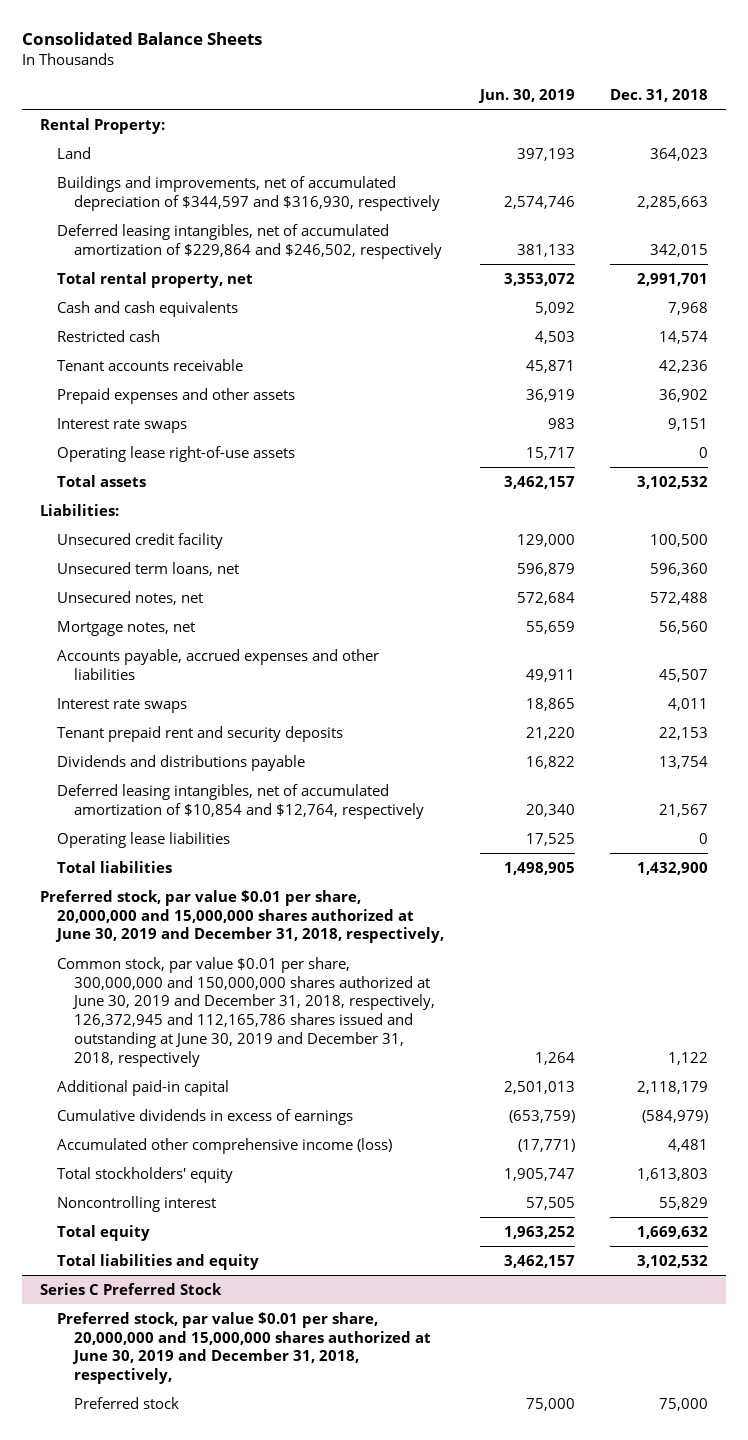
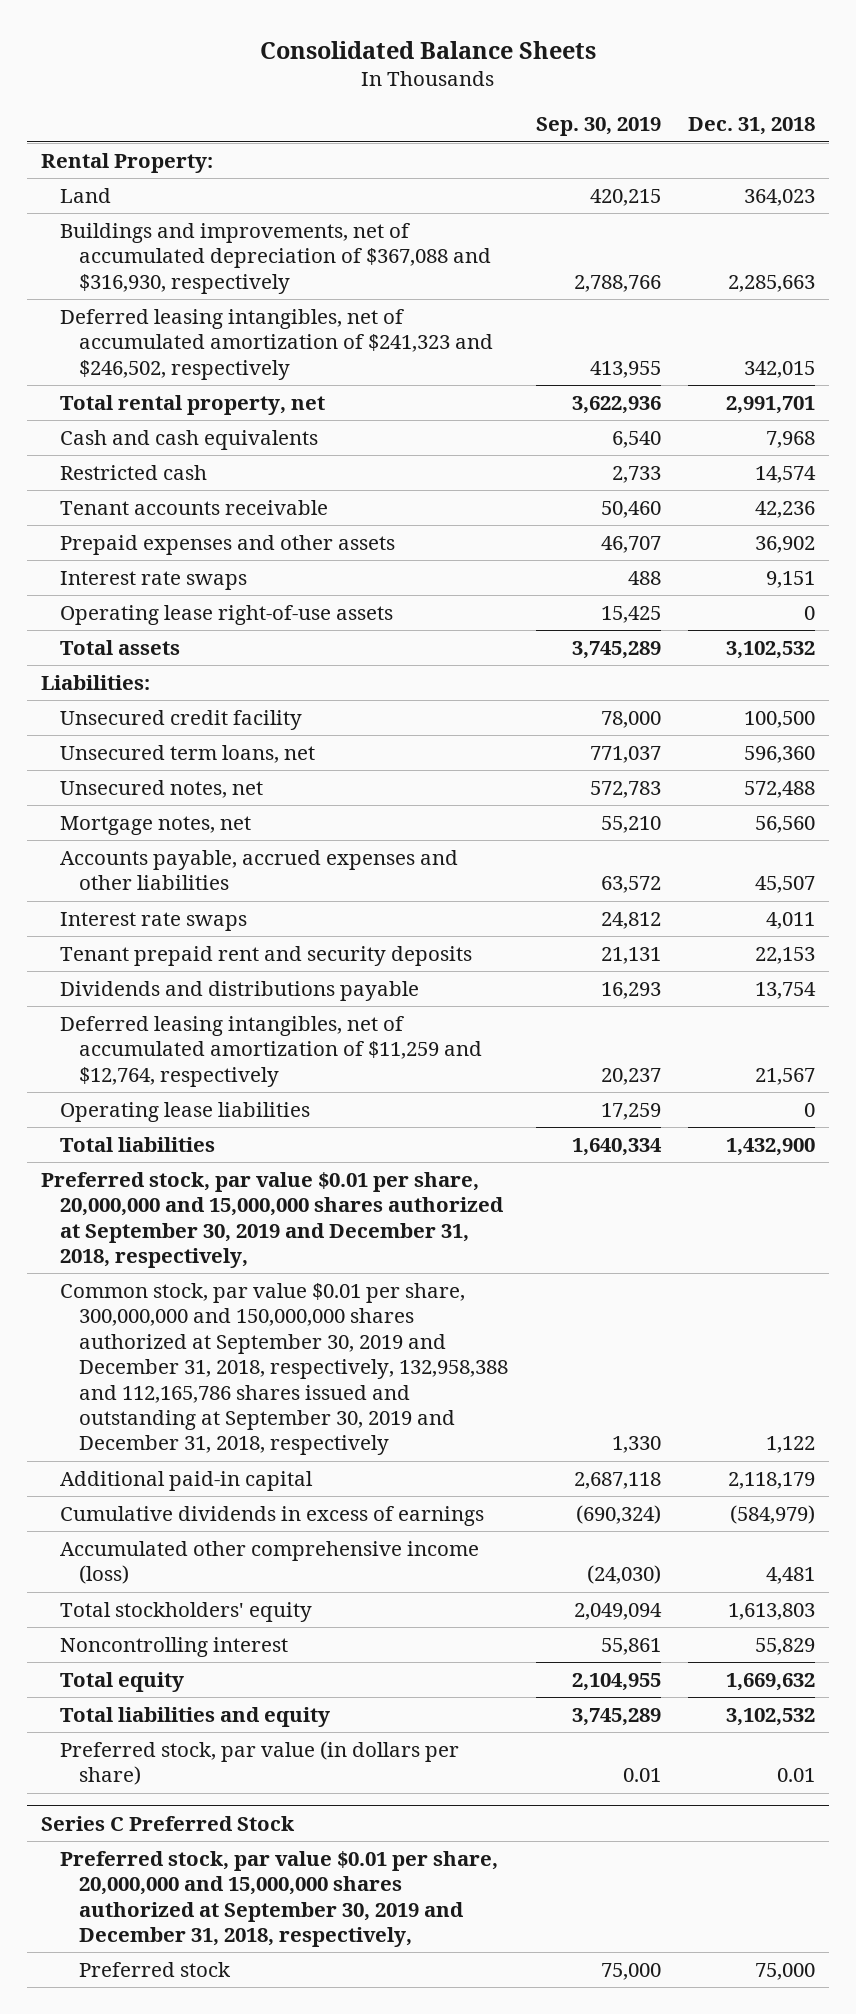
- | Jun. 30, 2019 | Dec. 31, 2018
+ | Sep. 30, 2019 | Dec. 31, 2018
- Buildings and improvements, net of accumulated depreciation of $344,597 and $316,930, respectively | 2,574,746 | 2,285,663
- Deferred leasing intangibles, net of accumulated amortization of $229,864 and $246,502, respectively | 381,133 | 342,015
+ Buildings and improvements, net of accumulated depreciation of $367,088 and $316,930, respectively | 2,788,766 | 2,285,663
+ Deferred leasing intangibles, net of accumulated amortization of $241,323 and $246,502, respectively | 413,955 | 342,015
- Deferred leasing intangibles, net of accumulated amortization of $10,854 and $12,764, respectively | 20,340 | 21,567
+ Deferred leasing intangibles, net of accumulated amortization of $11,259 and $12,764, respectively | 20,237 | 21,567
- Preferred stock, par value $0.01 per share, 20,000,000 and 15,000,000 shares authorized at June 30, 2019 and December 31, 2018, respectively,
- Common stock, par value $0.01 per share, 300,000,000 and 150,000,000 shares authorized at June 30, 2019 and December 31, 2018, respectively, 126,372,945 and 112,165,786 shares issued and outstanding at June 30, 2019 and December 31, 2018, respectively | 1,264 | 1,122
+ Preferred stock, par value $0.01 per share, 20,000,000 and 15,000,000 shares authorized at September 30, 2019 and December 31, 2018, respectively,
+ Common stock, par value $0.01 per share, 300,000,000 and 150,000,000 shares authorized at September 30, 2019 and December 31, 2018, respectively, 132,958,388 and 112,165,786 shares issued and outstanding at September 30, 2019 and December 31, 2018, respectively | 1,330 | 1,122
+ Preferred stock, par value (in dollars per share) | 0.01 | 0.01
@ Series C Preferred Stock
- Preferred stock, par value $0.01 per share, 20,000,000 and 15,000,000 shares authorized at June 30, 2019 and December 31, 2018, respectively,
+ Preferred stock, par value $0.01 per share, 20,000,000 and 15,000,000 shares authorized at September 30, 2019 and December 31, 2018, respectively,

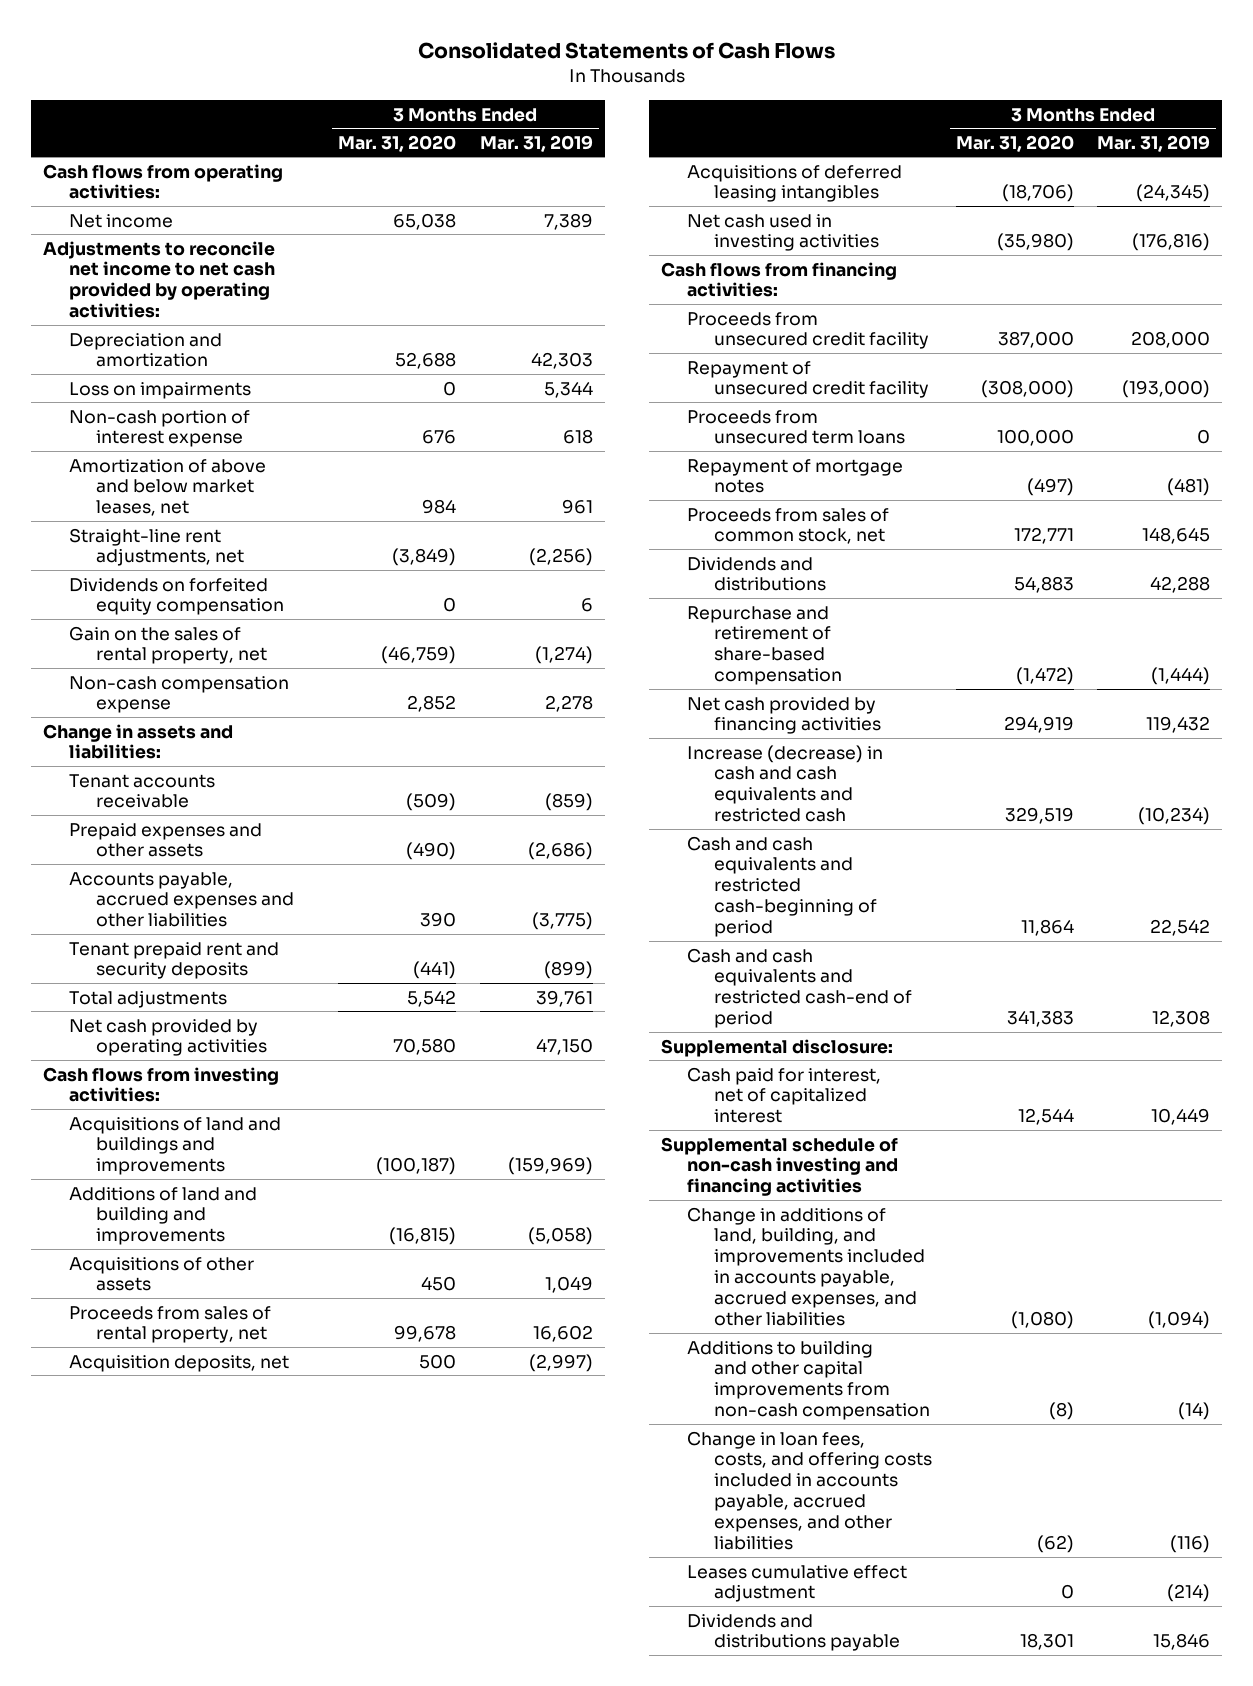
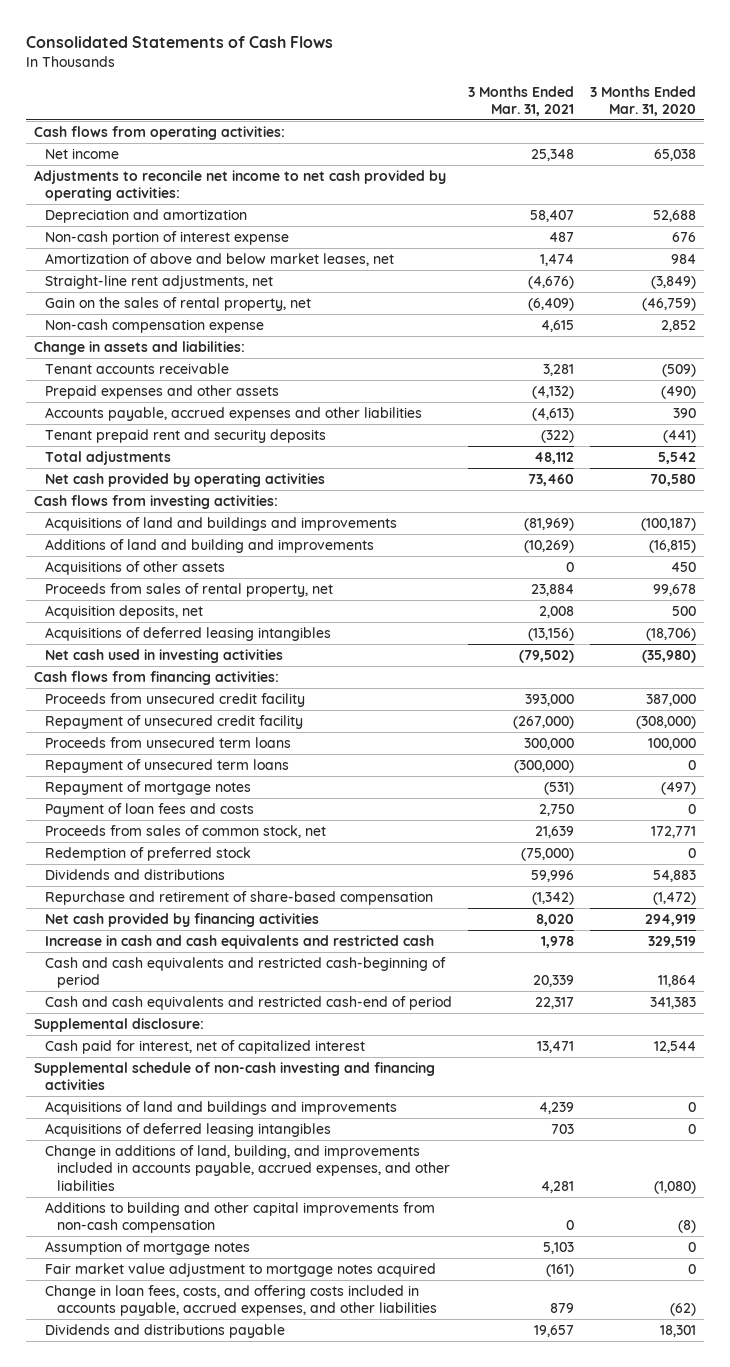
- | 3 Months Ended Mar. 31, 2020 | 3 Months Ended Mar. 31, 2019
+ | 3 Months Ended Mar. 31, 2021 | 3 Months Ended Mar. 31, 2020
- Loss on impairments | 0 | 5,344
- Dividends on forfeited equity compensation | 0 | 6
+ Repayment of unsecured term loans | (300,000) | 0
+ Payment of loan fees and costs | 2,750 | 0
+ Redemption of preferred stock | (75,000) | 0
- Increase (decrease) in cash and cash equivalents and restricted cash | 329,519 | (10,234)
+ Increase in cash and cash equivalents and restricted cash | 1,978 | 329,519
+ Acquisitions of land and buildings and improvements | 4,239 | 0
+ Acquisitions of deferred leasing intangibles | 703 | 0
+ Assumption of mortgage notes | 5,103 | 0
+ Fair market value adjustment to mortgage notes acquired | (161) | 0
- Leases cumulative effect adjustment | 0 | (214)

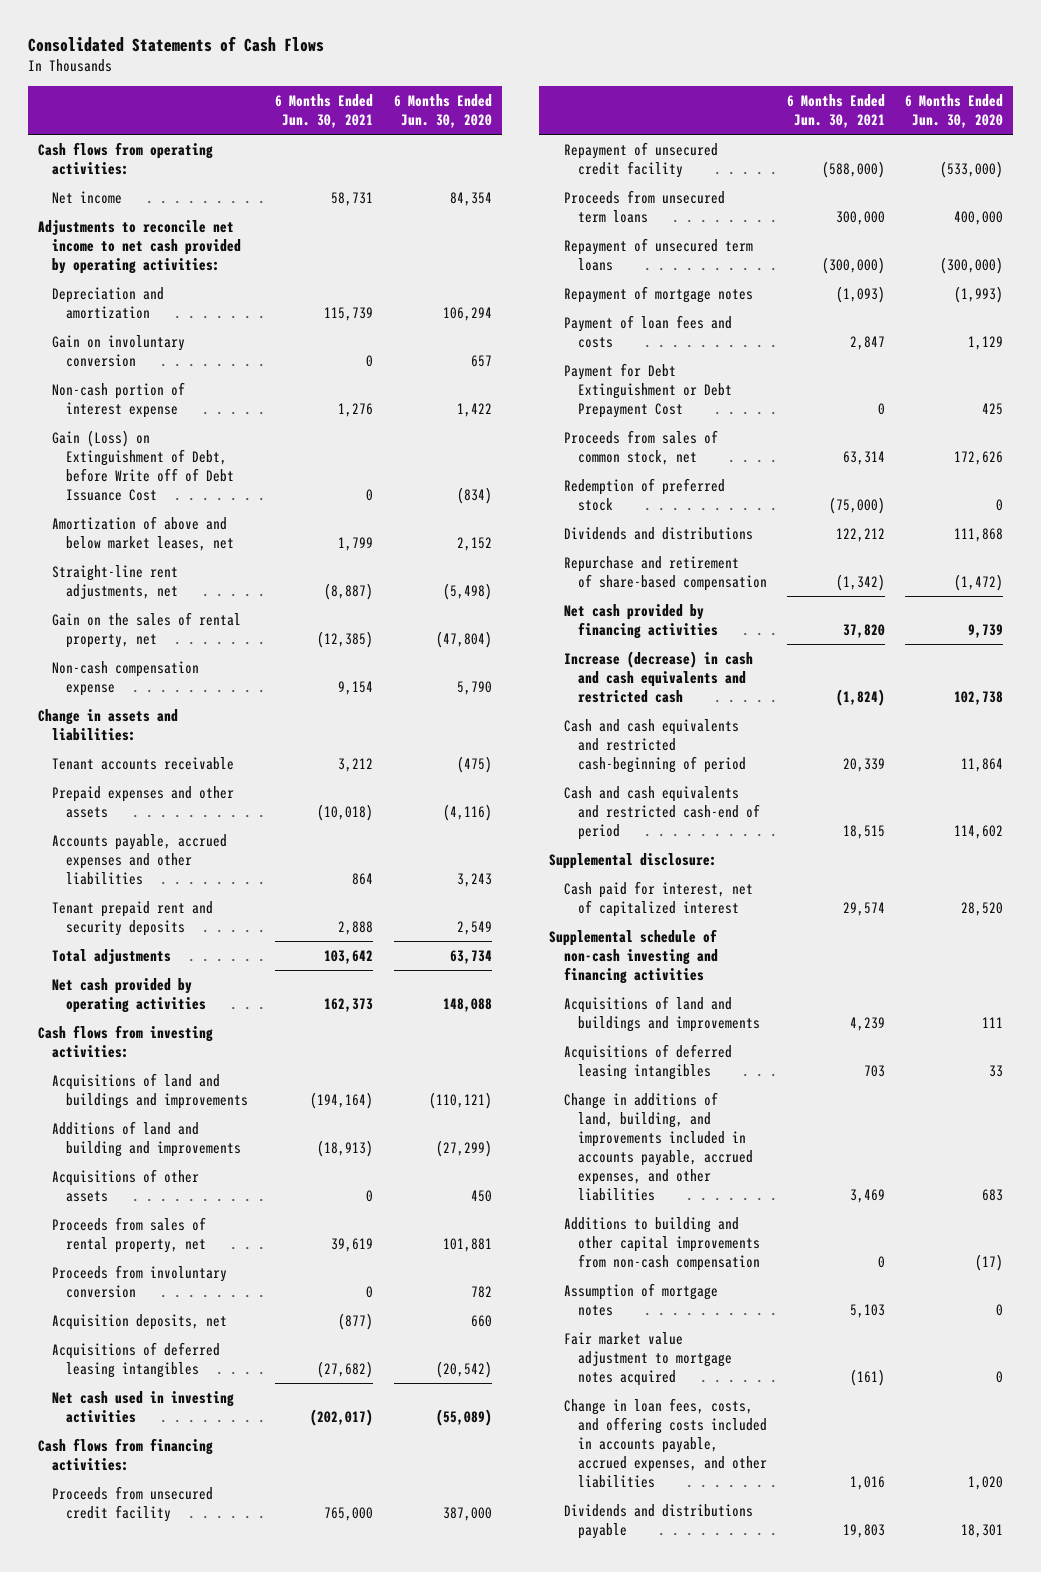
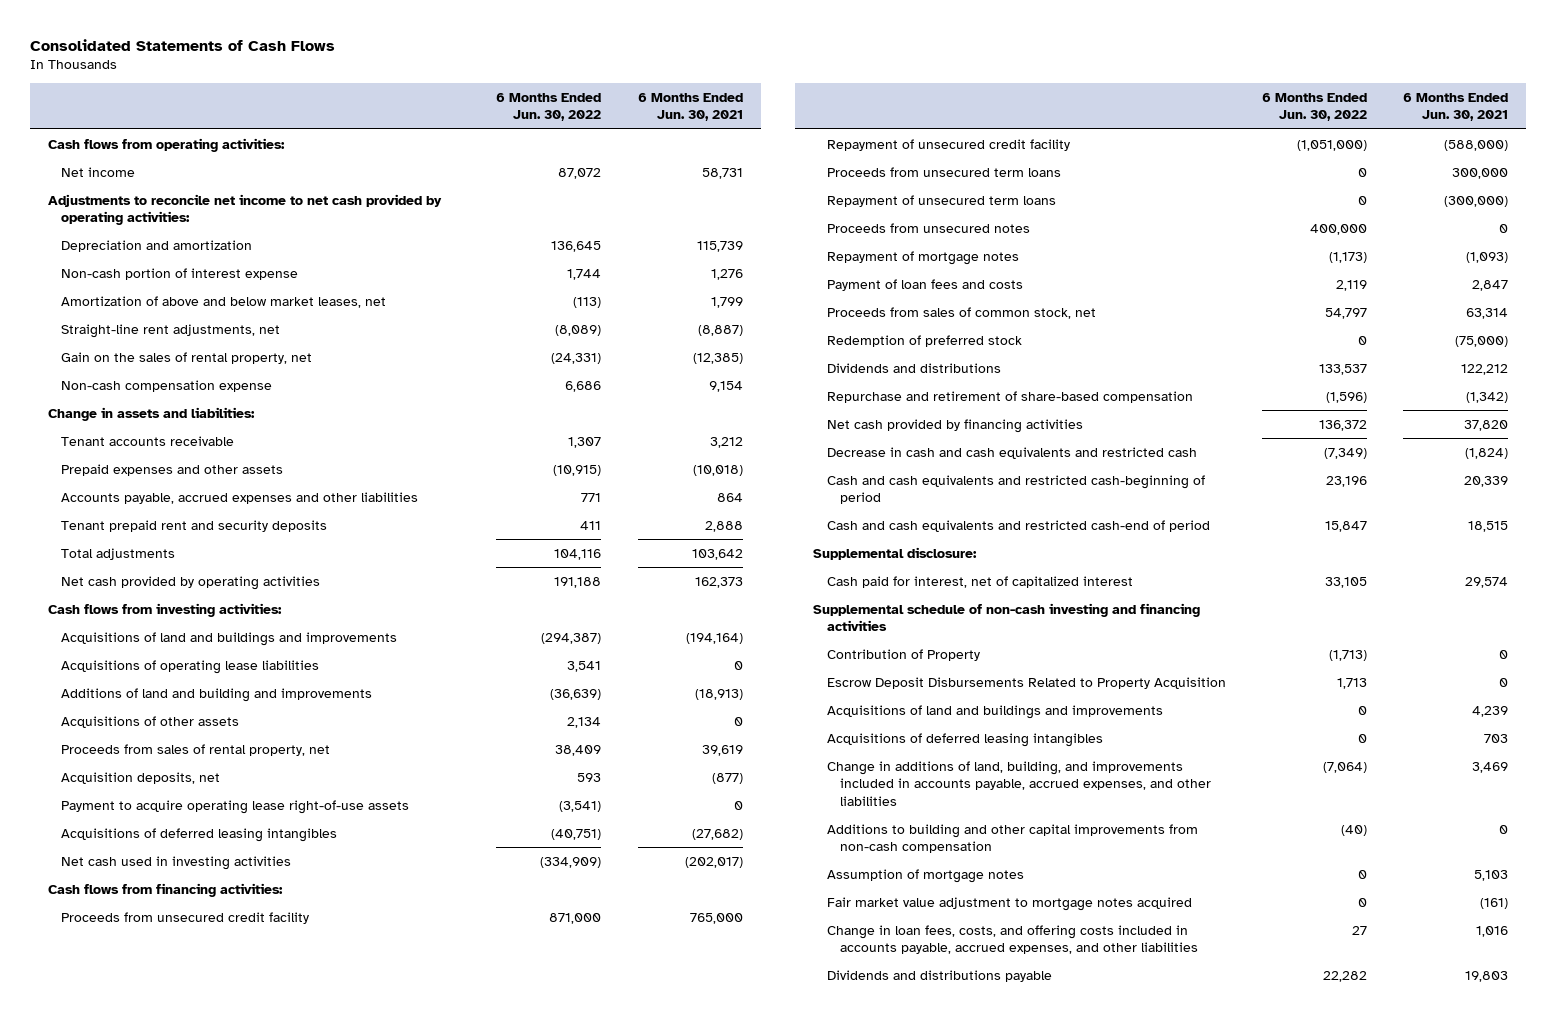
- | 6 Months Ended Jun. 30, 2021 | 6 Months Ended Jun. 30, 2020
+ | 6 Months Ended Jun. 30, 2022 | 6 Months Ended Jun. 30, 2021
- Gain on involuntary conversion | 0 | 657
- Gain (Loss) on Extinguishment of Debt, before Write off of Debt Issuance Cost | 0 | (834)
+ Acquisitions of operating lease liabilities | 3,541 | 0
- Proceeds from involuntary conversion | 0 | 782
+ Payment to acquire operating lease right-of-use assets | (3,541) | 0
+ Proceeds from unsecured notes | 400,000 | 0
- Payment for Debt Extinguishment or Debt Prepayment Cost | 0 | 425
- Increase (decrease) in cash and cash equivalents and restricted cash | (1,824) | 102,738
+ Decrease in cash and cash equivalents and restricted cash | (7,349) | (1,824)
+ Contribution of Property | (1,713) | 0
+ Escrow Deposit Disbursements Related to Property Acquisition | 1,713 | 0

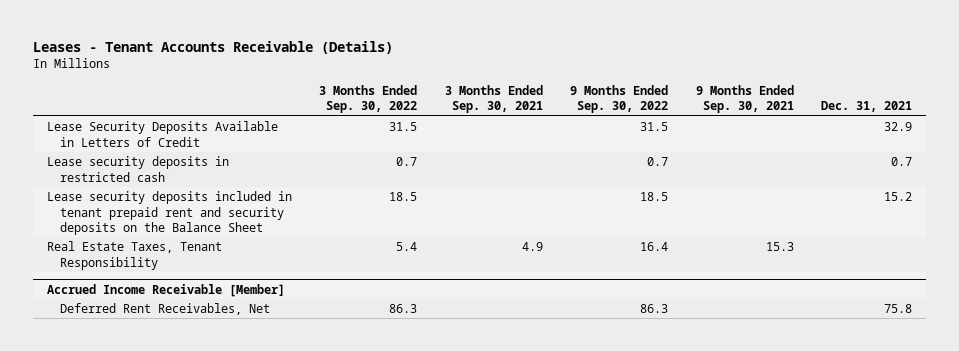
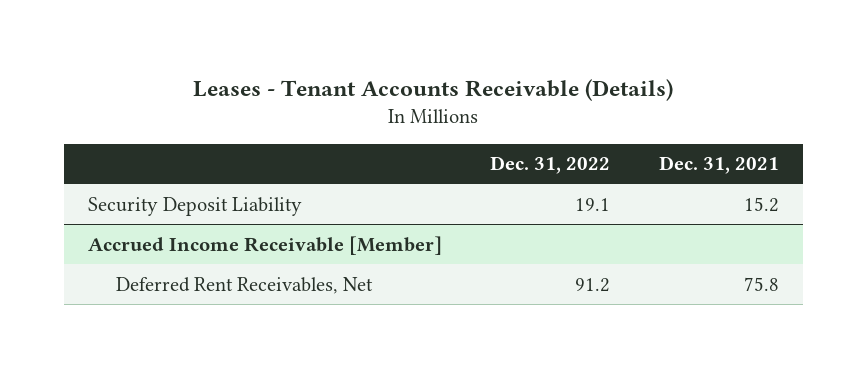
- | 3 Months Ended Sep. 30, 2022 | 3 Months Ended Sep. 30, 2021 | 9 Months Ended Sep. 30, 2022 | 9 Months Ended Sep. 30, 2021 | Dec. 31, 2021
+ | Dec. 31, 2022 | Dec. 31, 2021
- Lease Security Deposits Available in Letters of Credit | 31.5 | | 31.5 | | 32.9
- Lease security deposits in restricted cash | 0.7 | | 0.7 | | 0.7
- Lease security deposits included in tenant prepaid rent and security deposits on the Balance Sheet | 18.5 | | 18.5 | | 15.2
- Real Estate Taxes, Tenant Responsibility | 5.4 | 4.9 | 16.4 | 15.3 |
+ Security Deposit Liability | 19.1 | 15.2

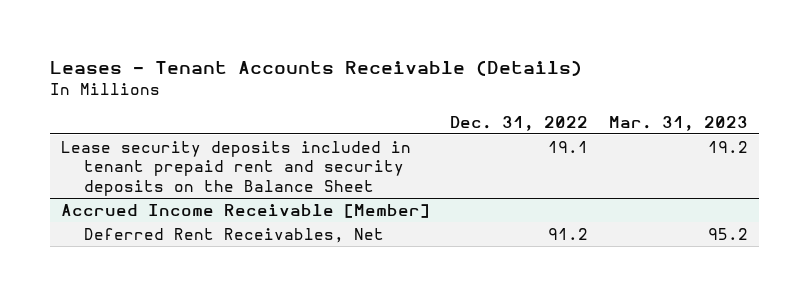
- | Dec. 31, 2022 | Dec. 31, 2021
+ | Dec. 31, 2022 | Mar. 31, 2023
- Security Deposit Liability | 19.1 | 15.2
+ Lease security deposits included in tenant prepaid rent and security deposits on the Balance Sheet | 19.1 | 19.2

